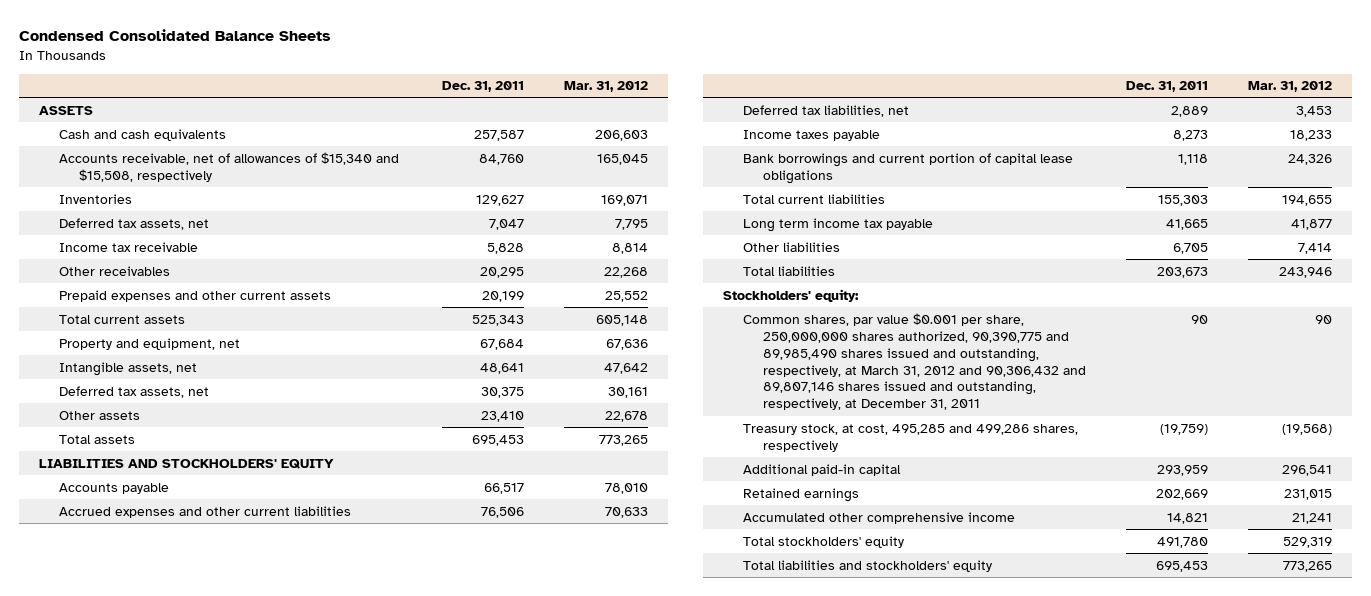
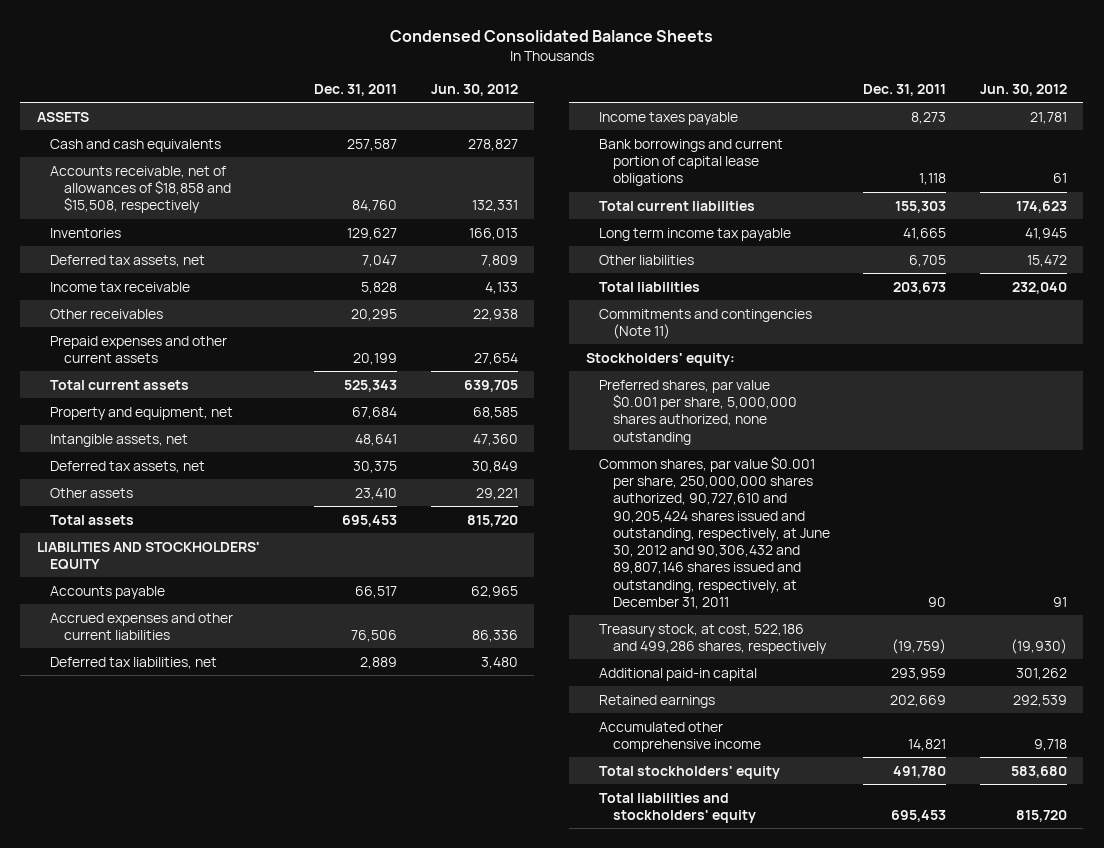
- | Dec. 31, 2011 | Mar. 31, 2012
+ | Dec. 31, 2011 | Jun. 30, 2012
- Accounts receivable, net of allowances of $15,340 and $15,508, respectively | 84,760 | 165,045
+ Accounts receivable, net of allowances of $18,858 and $15,508, respectively | 84,760 | 132,331
+ Commitments and contingencies (Note 11)
- Common shares, par value $0.001 per share, 250,000,000 shares authorized, 90,390,775 and 89,985,490 shares issued and outstanding, respectively, at March 31, 2012 and 90,306,432 and 89,807,146 shares issued and outstanding, respectively, at December 31, 2011 | 90 | 90
- Treasury stock, at cost, 495,285 and 499,286 shares, respectively | (19,759) | (19,568)
+ Preferred shares, par value $0.001 per share, 5,000,000 shares authorized, none outstanding
+ Common shares, par value $0.001 per share, 250,000,000 shares authorized, 90,727,610 and 90,205,424 shares issued and outstanding, respectively, at June 30, 2012 and 90,306,432 and 89,807,146 shares issued and outstanding, respectively, at December 31, 2011 | 90 | 91
+ Treasury stock, at cost, 522,186 and 499,286 shares, respectively | (19,759) | (19,930)

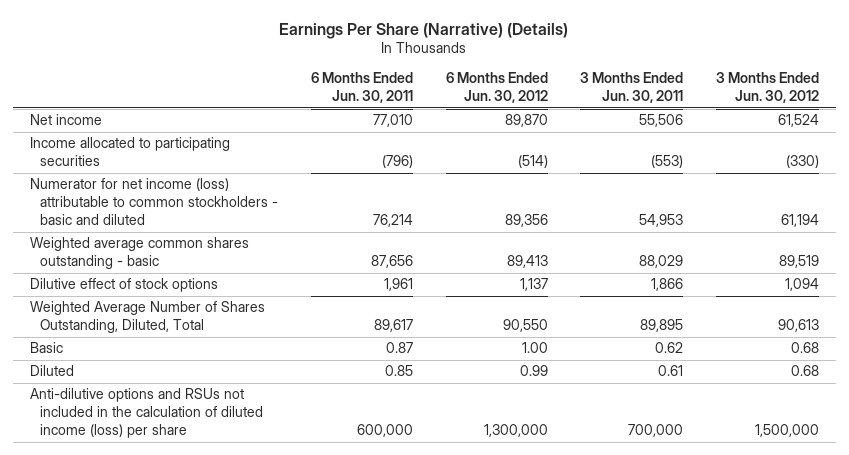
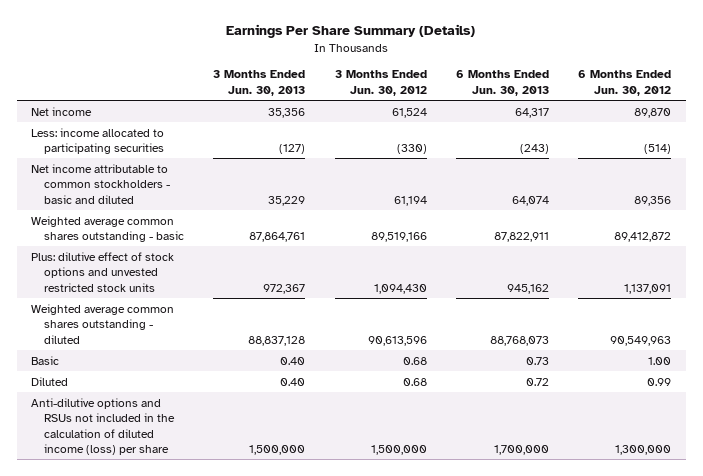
- Earnings Per Share (Narrative) (Details)
+ Earnings Per Share Summary (Details)
- | 6 Months Ended Jun. 30, 2011 | 6 Months Ended Jun. 30, 2012 | 3 Months Ended Jun. 30, 2011 | 3 Months Ended Jun. 30, 2012
+ | 3 Months Ended Jun. 30, 2013 | 3 Months Ended Jun. 30, 2012 | 6 Months Ended Jun. 30, 2013 | 6 Months Ended Jun. 30, 2012
- Income allocated to participating securities | (796) | (514) | (553) | (330)
- Numerator for net income (loss) attributable to common stockholders - basic and diluted | 76,214 | 89,356 | 54,953 | 61,194
- Weighted average common shares outstanding - basic | 87,656 | 89,413 | 88,029 | 89,519
- Dilutive effect of stock options | 1,961 | 1,137 | 1,866 | 1,094
- Weighted Average Number of Shares Outstanding, Diluted, Total | 89,617 | 90,550 | 89,895 | 90,613
+ Less: income allocated to participating securities | (127) | (330) | (243) | (514)
+ Net income attributable to common stockholders - basic and diluted | 35,229 | 61,194 | 64,074 | 89,356
+ Weighted average common shares outstanding - basic | 87,864,761 | 89,519,166 | 87,822,911 | 89,412,872
+ Plus: dilutive effect of stock options and unvested restricted stock units | 972,367 | 1,094,430 | 945,162 | 1,137,091
+ Weighted average common shares outstanding - diluted | 88,837,128 | 90,613,596 | 88,768,073 | 90,549,963

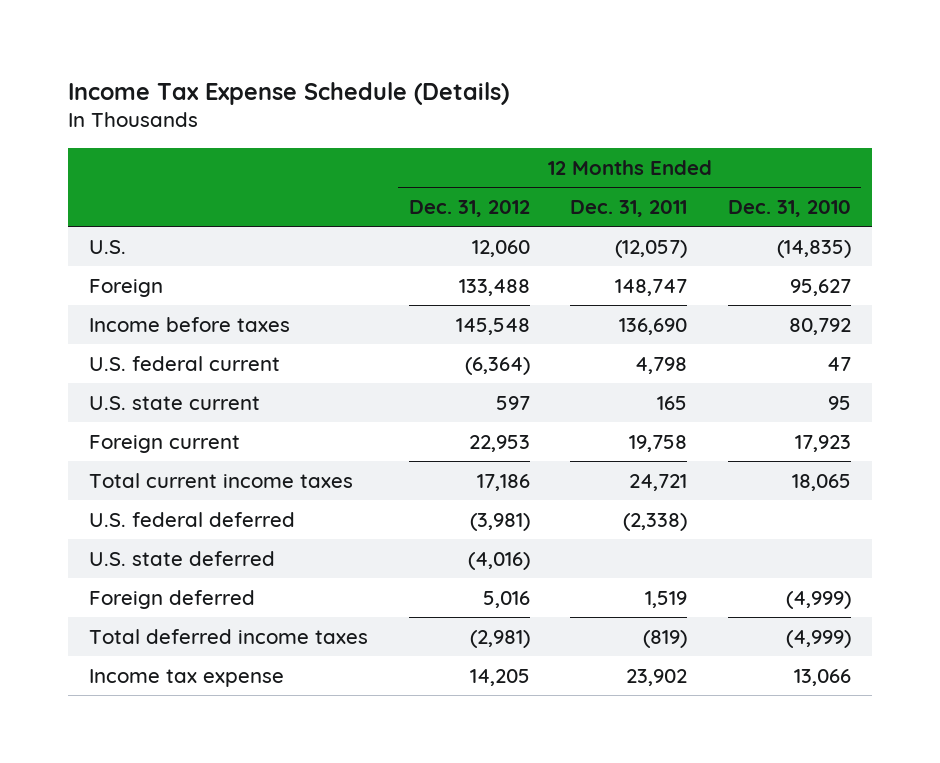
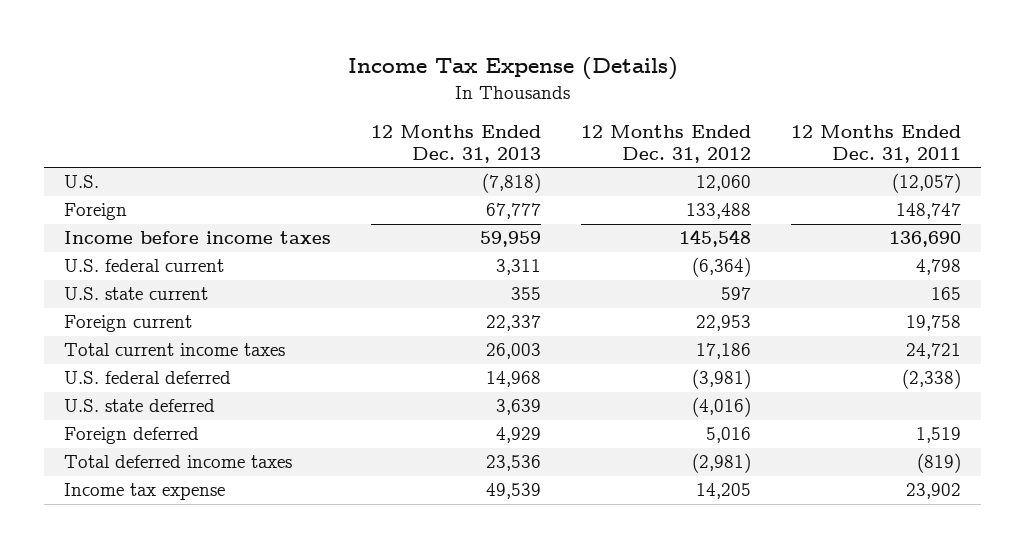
- Income Tax Expense Schedule (Details)
+ Income Tax Expense (Details)
- | 12 Months Ended Dec. 31, 2012 | 12 Months Ended Dec. 31, 2011 | 12 Months Ended Dec. 31, 2010
+ | 12 Months Ended Dec. 31, 2013 | 12 Months Ended Dec. 31, 2012 | 12 Months Ended Dec. 31, 2011
- Income before taxes | 145,548 | 136,690 | 80,792
+ Income before income taxes | 59,959 | 145,548 | 136,690

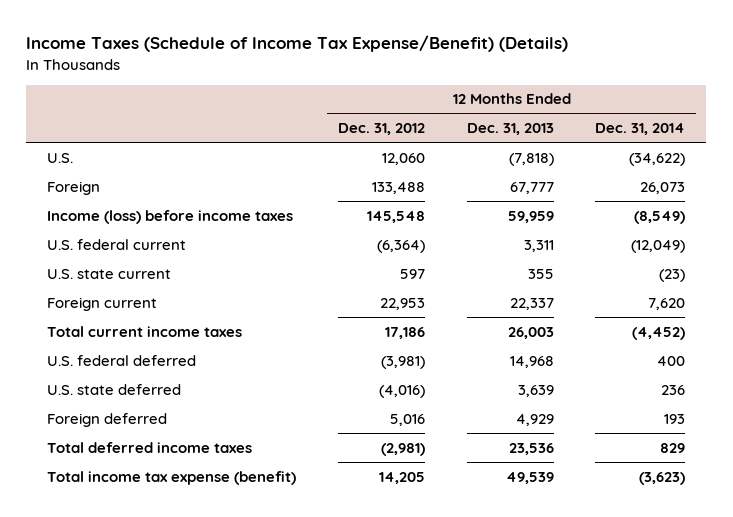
- Income Tax Expense (Details)
+ Income Taxes (Schedule of Income Tax Expense/Benefit) (Details)
- | 12 Months Ended Dec. 31, 2013 | 12 Months Ended Dec. 31, 2012 | 12 Months Ended Dec. 31, 2011
+ | 12 Months Ended Dec. 31, 2012 | 12 Months Ended Dec. 31, 2013 | 12 Months Ended Dec. 31, 2014
- Income before income taxes | 59,959 | 145,548 | 136,690
+ Income (loss) before income taxes | 145,548 | 59,959 | (8,549)
- Income tax expense | 49,539 | 14,205 | 23,902
+ Total income tax expense (benefit) | 14,205 | 49,539 | (3,623)

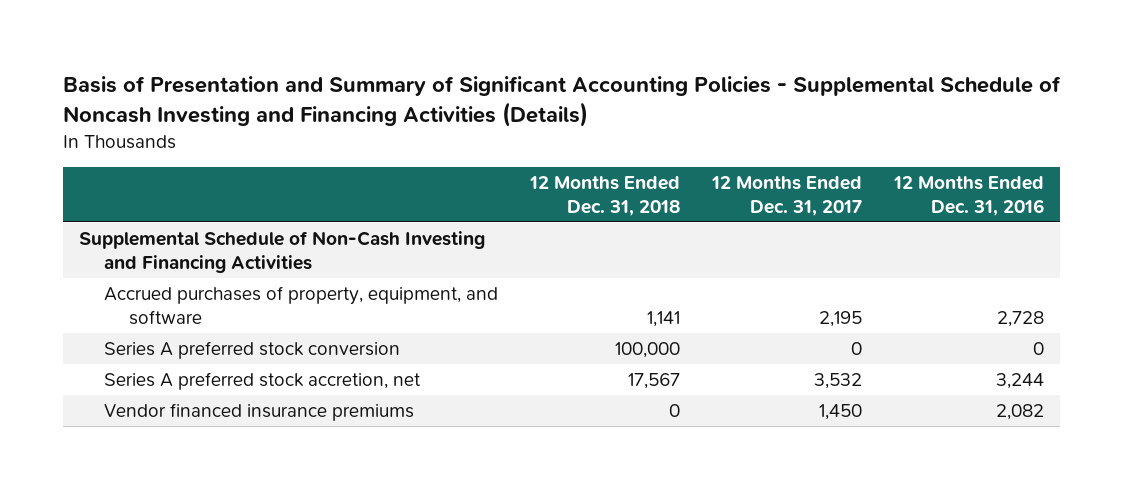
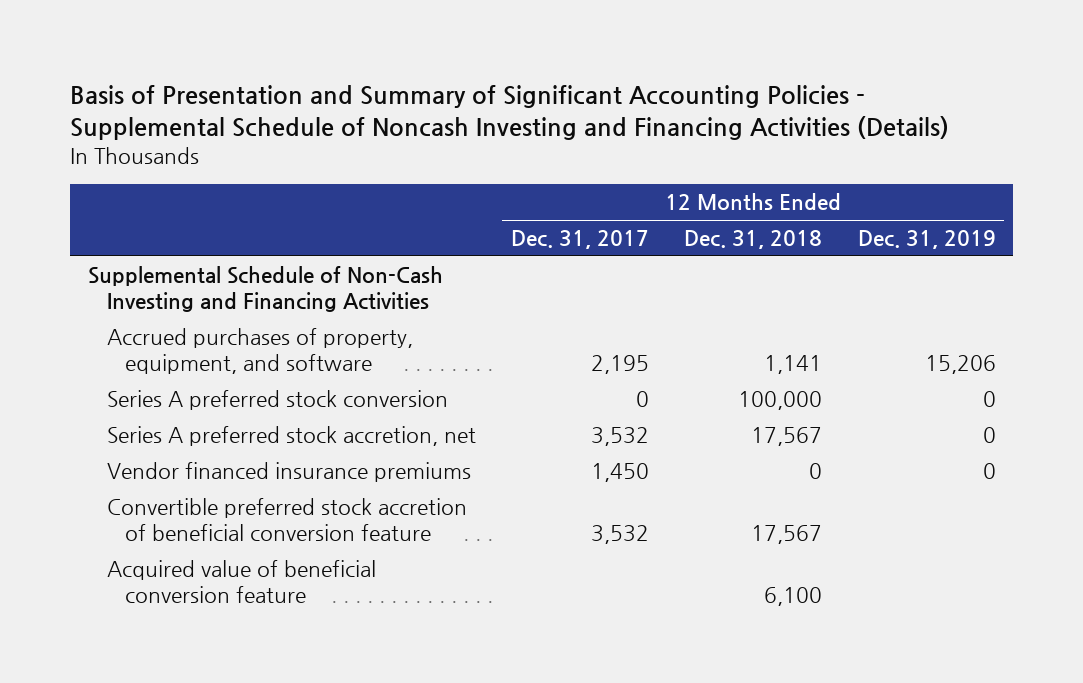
- | 12 Months Ended Dec. 31, 2018 | 12 Months Ended Dec. 31, 2017 | 12 Months Ended Dec. 31, 2016
+ | 12 Months Ended Dec. 31, 2017 | 12 Months Ended Dec. 31, 2018 | 12 Months Ended Dec. 31, 2019
+ Convertible preferred stock accretion of beneficial conversion feature | 3,532 | 17,567 |
+ Acquired value of beneficial conversion feature | | 6,100 |

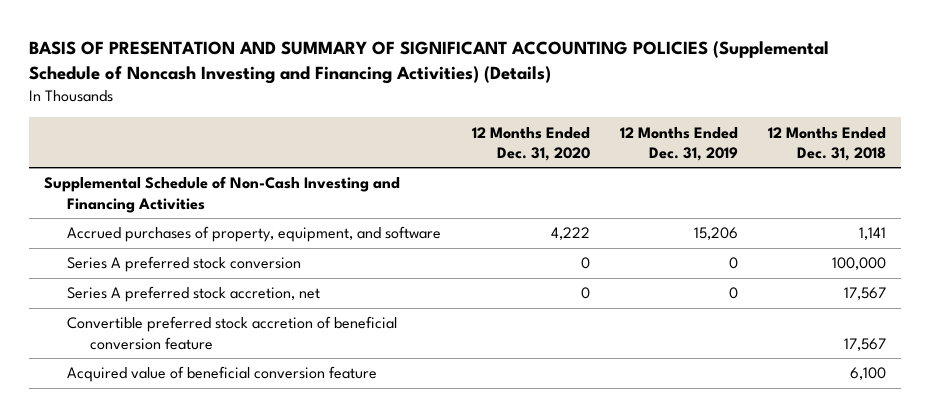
- Basis of Presentation and Summary of Significant Accounting Policies - Supplemental Schedule of Noncash Investing and Financing Activities (Details)
+ BASIS OF PRESENTATION AND SUMMARY OF SIGNIFICANT ACCOUNTING POLICIES (Supplemental Schedule of Noncash Investing and Financing Activities) (Details)
- | 12 Months Ended Dec. 31, 2017 | 12 Months Ended Dec. 31, 2018 | 12 Months Ended Dec. 31, 2019
+ | 12 Months Ended Dec. 31, 2020 | 12 Months Ended Dec. 31, 2019 | 12 Months Ended Dec. 31, 2018
- Vendor financed insurance premiums | 1,450 | 0 | 0

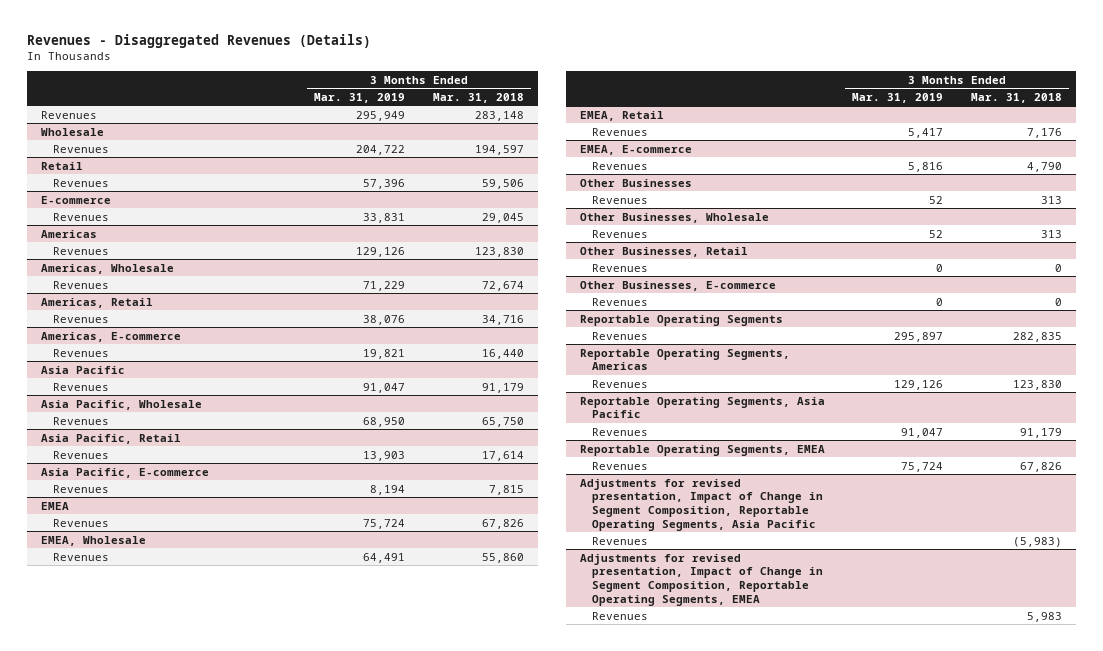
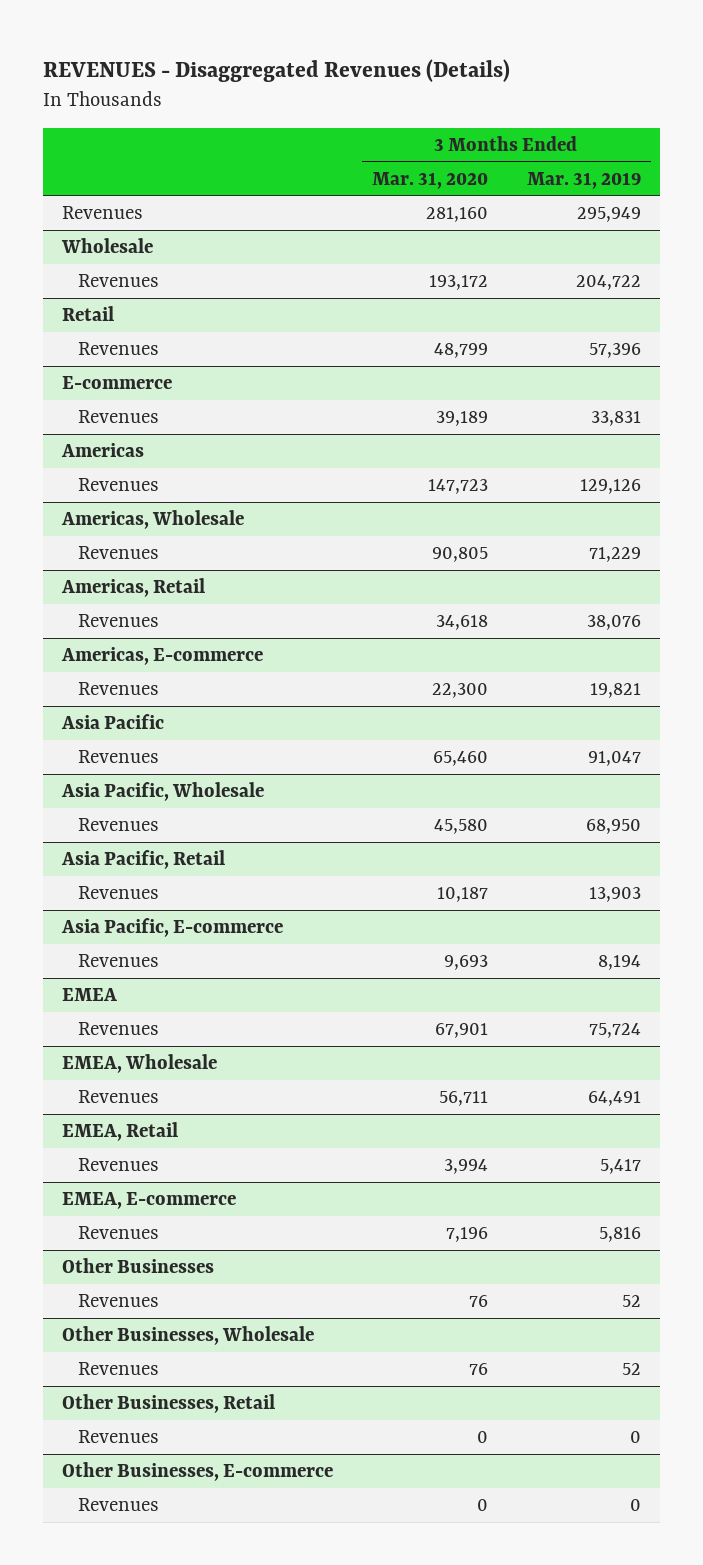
- Revenues - Disaggregated Revenues (Details)
+ REVENUES - Disaggregated Revenues (Details)
- | 3 Months Ended Mar. 31, 2019 | 3 Months Ended Mar. 31, 2018
+ | 3 Months Ended Mar. 31, 2020 | 3 Months Ended Mar. 31, 2019
- Reportable Operating Segments
- Revenues | 295,897 | 282,835
- Reportable Operating Segments, Americas
- Revenues | 129,126 | 123,830
- Reportable Operating Segments, Asia Pacific
- Revenues | 91,047 | 91,179
- Reportable Operating Segments, EMEA
- Revenues | 75,724 | 67,826
- Adjustments for revised presentation, Impact of Change in Segment Composition, Reportable Operating Segments, Asia Pacific
- Revenues | | (5,983)
- Adjustments for revised presentation, Impact of Change in Segment Composition, Reportable Operating Segments, EMEA
- Revenues | | 5,983

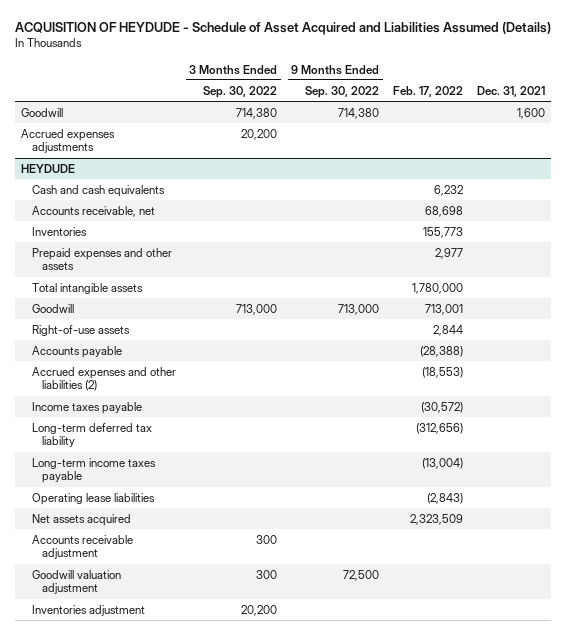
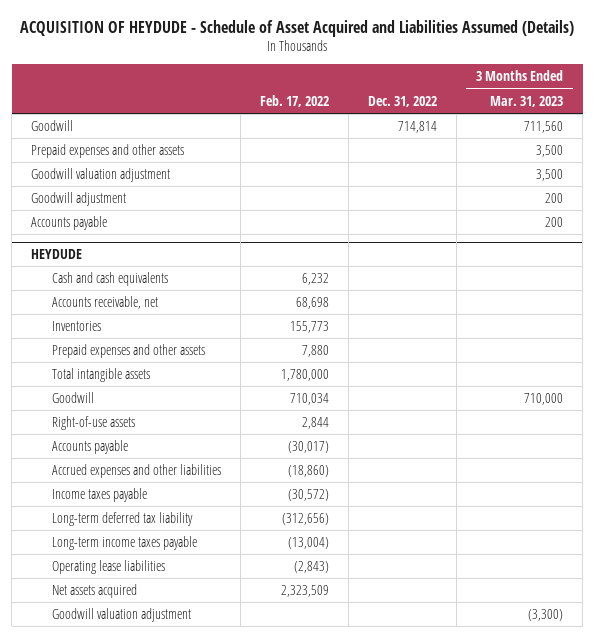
- | 3 Months Ended Sep. 30, 2022 | 9 Months Ended Sep. 30, 2022 | Feb. 17, 2022 | Dec. 31, 2021
+ | Feb. 17, 2022 | Dec. 31, 2022 | 3 Months Ended Mar. 31, 2023
- Accrued expenses adjustments | 20,200 | | |
+ Prepaid expenses and other assets | | | 3,500
+ Goodwill valuation adjustment | | | 3,500
+ Goodwill adjustment | | | 200
+ Accounts payable | | | 200
@ HEYDUDE
- Prepaid expenses and other assets | | | 2,977 |
+ Prepaid expenses and other assets | 7,880 | |
- Goodwill | 713,000 | 713,000 | 713,001 |
+ Goodwill | 710,034 | | 710,000
- Accounts payable | | | (28,388) |
- Accrued expenses and other liabilities (2) | | | (18,553) |
+ Accounts payable | (30,017) | |
+ Accrued expenses and other liabilities | (18,860) | |
- Accounts receivable adjustment | 300 | | |
- Inventories adjustment | 20,200 | | |

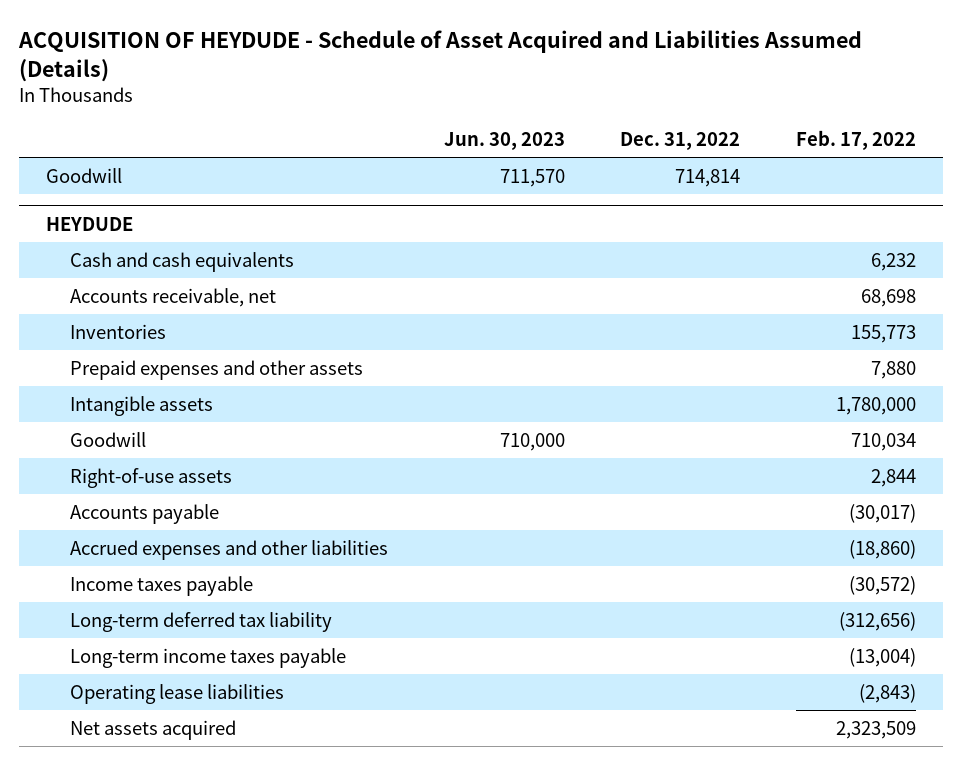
- | Feb. 17, 2022 | Dec. 31, 2022 | 3 Months Ended Mar. 31, 2023
+ | Jun. 30, 2023 | Dec. 31, 2022 | Feb. 17, 2022
- Prepaid expenses and other assets | | | 3,500
- Goodwill valuation adjustment | | | 3,500
- Goodwill adjustment | | | 200
- Accounts payable | | | 200
@ HEYDUDE
- Total intangible assets | 1,780,000 | |
+ Intangible assets | | | 1,780,000
- Goodwill valuation adjustment | | | (3,300)

